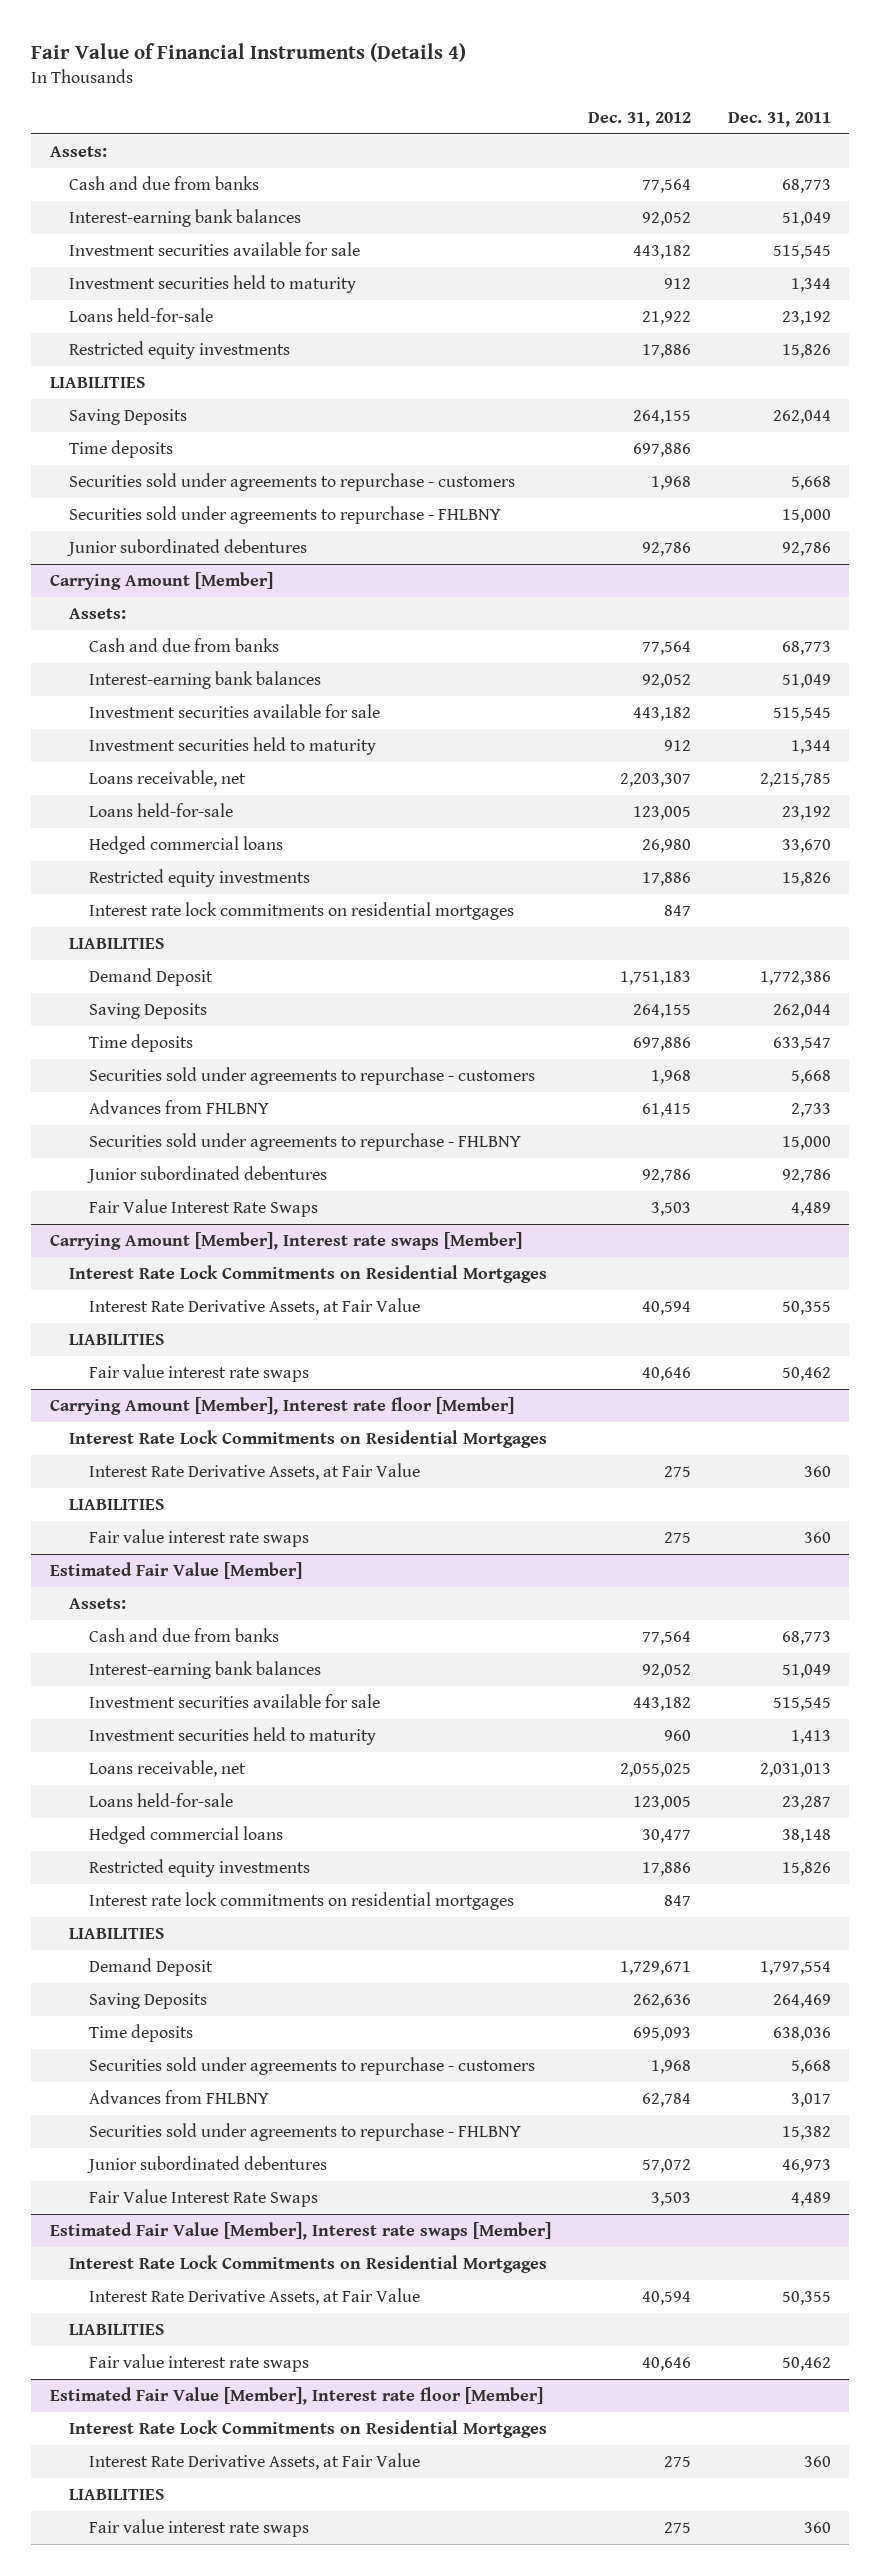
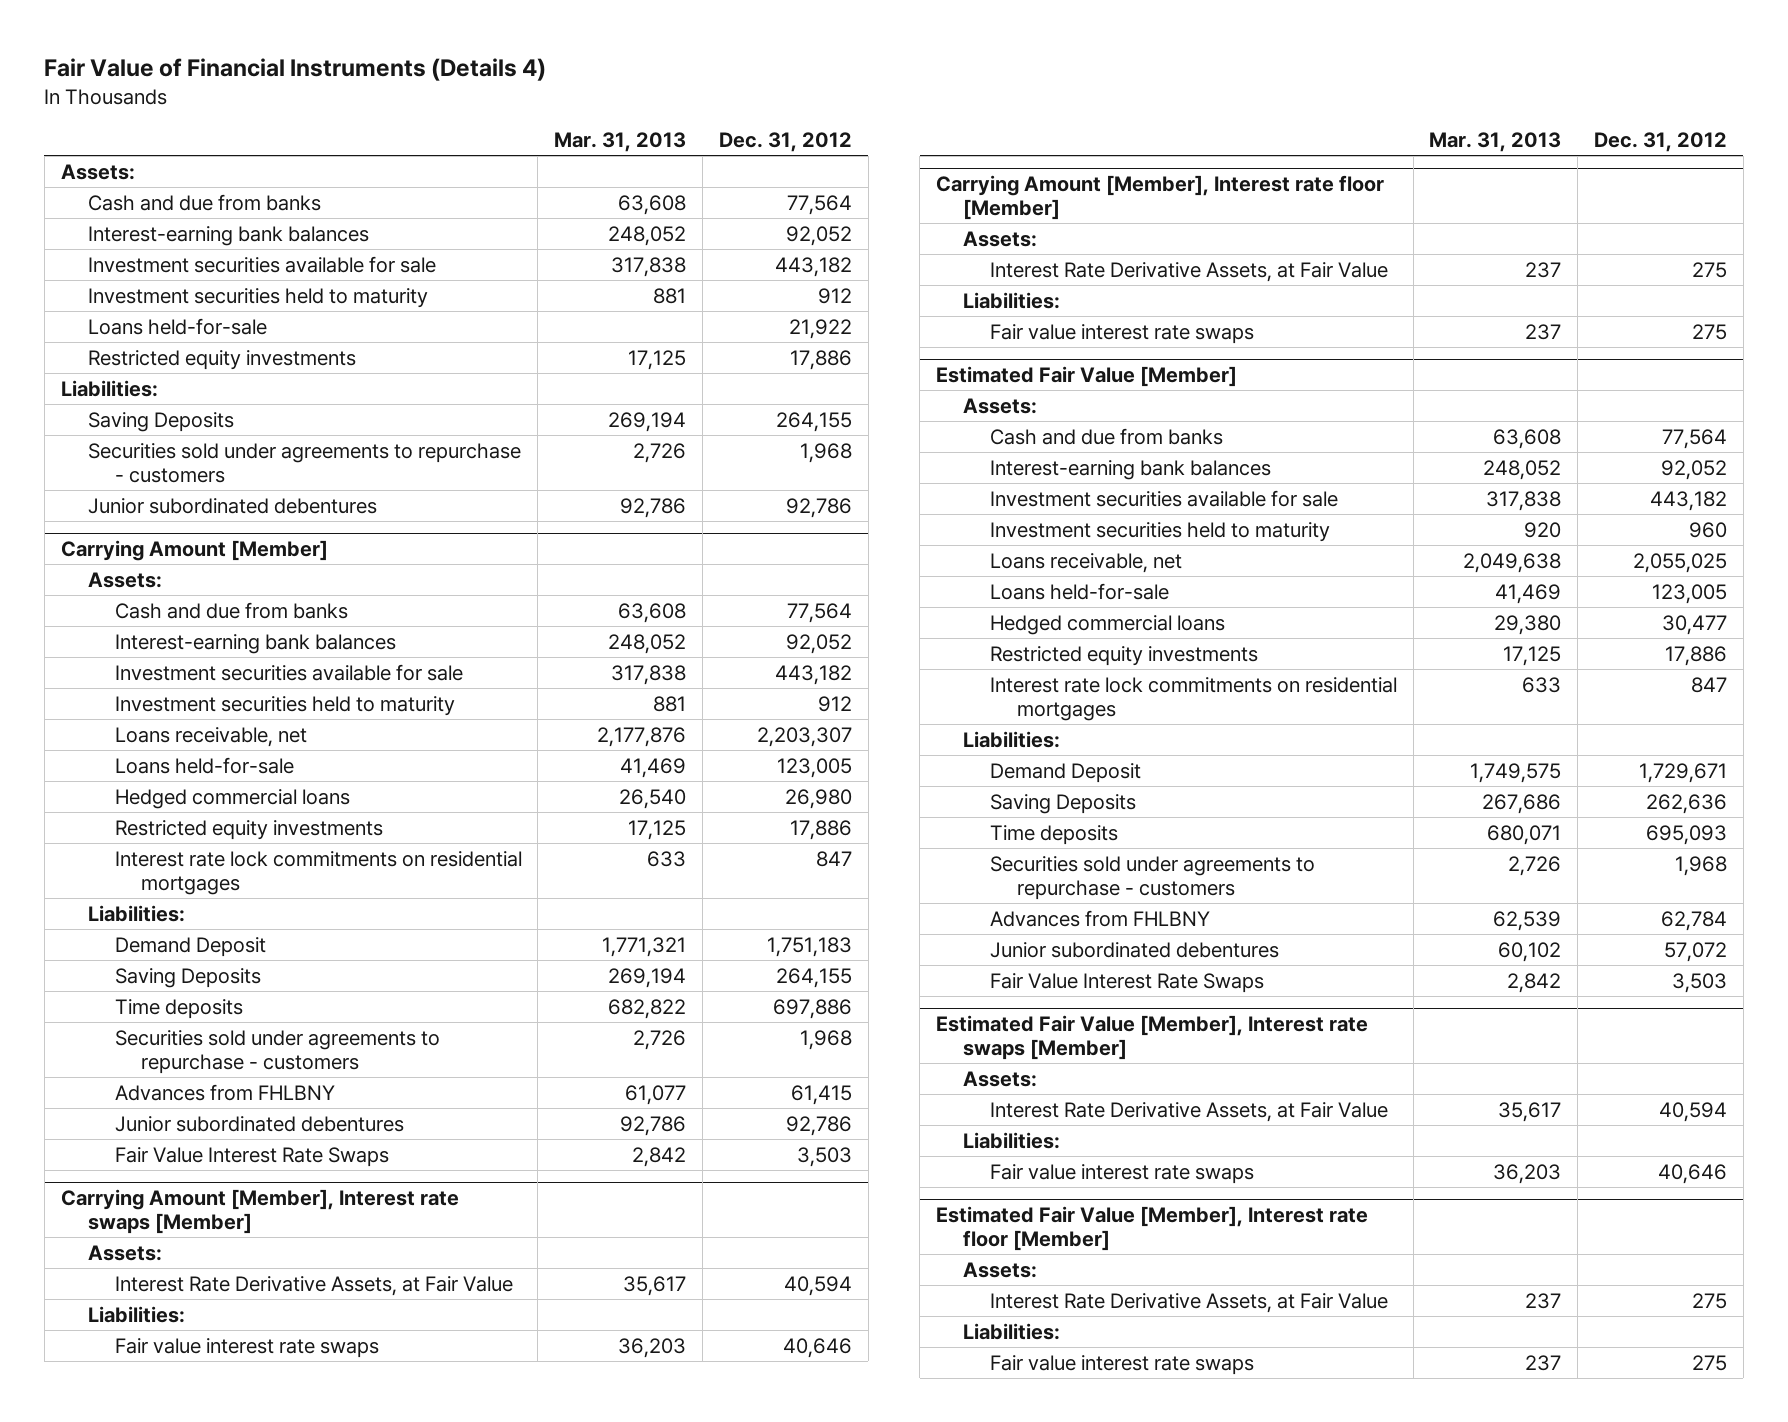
- | Dec. 31, 2012 | Dec. 31, 2011
+ | Mar. 31, 2013 | Dec. 31, 2012
- LIABILITIES
+ Liabilities:
- Time deposits | 697,886 |
- Securities sold under agreements to repurchase - FHLBNY | | 15,000
@ Carrying Amount [Member]
- LIABILITIES
+ Liabilities:
- Securities sold under agreements to repurchase - FHLBNY | | 15,000
@ Carrying Amount [Member], Interest rate swaps [Member]
- Interest Rate Lock Commitments on Residential Mortgages
+ Assets:
- LIABILITIES
+ Liabilities:
@ Carrying Amount [Member], Interest rate floor [Member]
- Interest Rate Lock Commitments on Residential Mortgages
+ Assets:
- LIABILITIES
+ Liabilities:
@ Estimated Fair Value [Member]
- LIABILITIES
+ Liabilities:
- Securities sold under agreements to repurchase - FHLBNY | | 15,382
@ Estimated Fair Value [Member], Interest rate swaps [Member]
- Interest Rate Lock Commitments on Residential Mortgages
+ Assets:
- LIABILITIES
+ Liabilities:
@ Estimated Fair Value [Member], Interest rate floor [Member]
- Interest Rate Lock Commitments on Residential Mortgages
+ Assets:
- LIABILITIES
+ Liabilities:

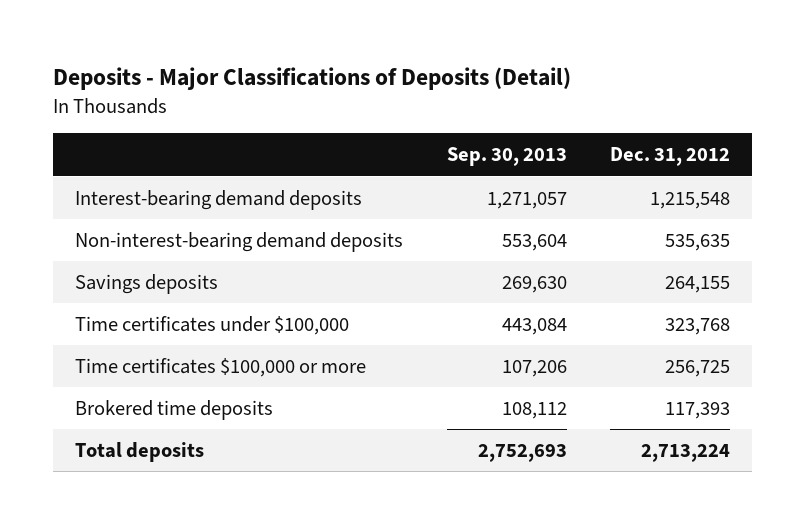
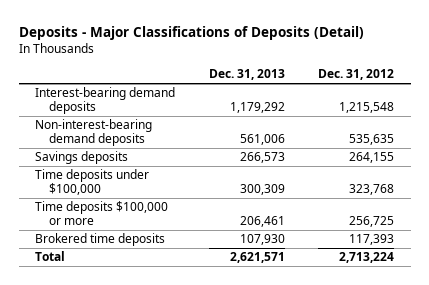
- | Sep. 30, 2013 | Dec. 31, 2012
+ | Dec. 31, 2013 | Dec. 31, 2012
- Time certificates under $100,000 | 443,084 | 323,768
- Time certificates $100,000 or more | 107,206 | 256,725
+ Time deposits under $100,000 | 300,309 | 323,768
+ Time deposits $100,000 or more | 206,461 | 256,725
- Total deposits | 2,752,693 | 2,713,224
+ Total | 2,621,571 | 2,713,224

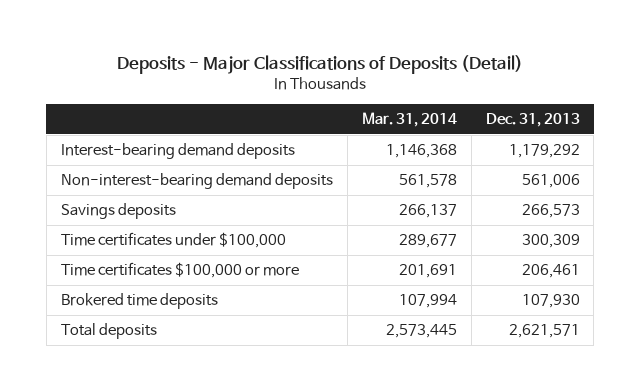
- | Dec. 31, 2013 | Dec. 31, 2012
+ | Mar. 31, 2014 | Dec. 31, 2013
- Time deposits under $100,000 | 300,309 | 323,768
- Time deposits $100,000 or more | 206,461 | 256,725
+ Time certificates under $100,000 | 289,677 | 300,309
+ Time certificates $100,000 or more | 201,691 | 206,461
- Total | 2,621,571 | 2,713,224
+ Total deposits | 2,573,445 | 2,621,571

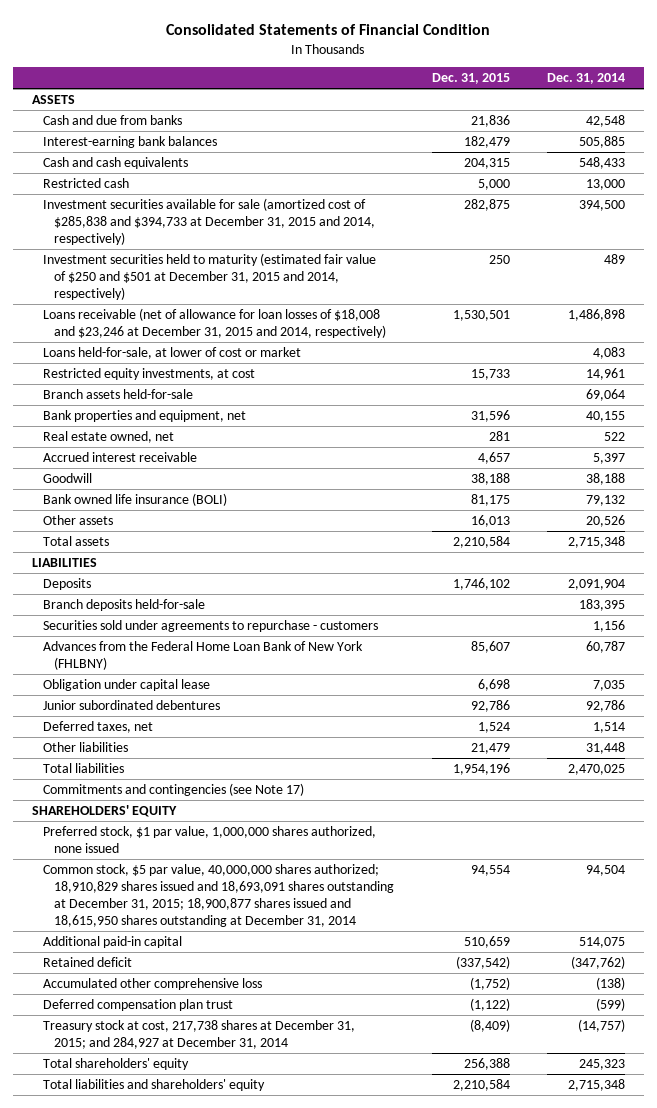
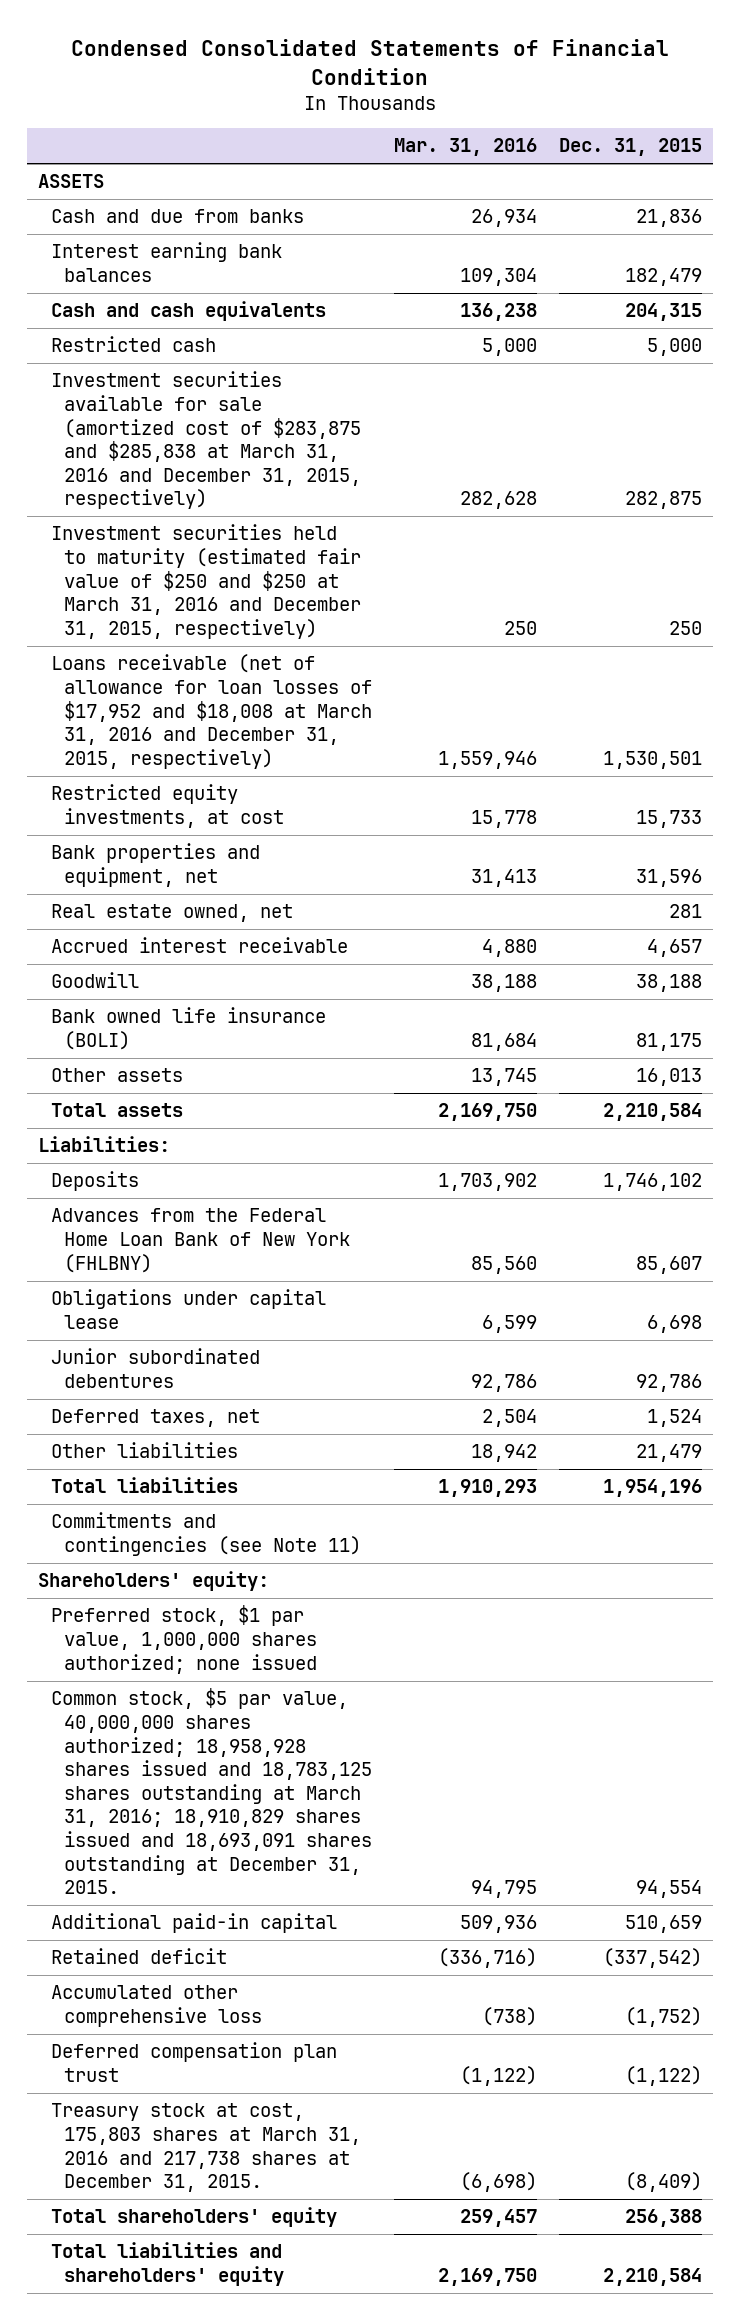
- Consolidated Statements of Financial Condition
+ Condensed Consolidated Statements of Financial Condition
- | Dec. 31, 2015 | Dec. 31, 2014
+ | Mar. 31, 2016 | Dec. 31, 2015
- Interest-earning bank balances | 182,479 | 505,885
+ Interest earning bank balances | 109,304 | 182,479
- Investment securities available for sale (amortized cost of $285,838 and $394,733 at December 31, 2015 and 2014, respectively) | 282,875 | 394,500
- Investment securities held to maturity (estimated fair value of $250 and $501 at December 31, 2015 and 2014, respectively) | 250 | 489
- Loans receivable (net of allowance for loan losses of $18,008 and $23,246 at December 31, 2015 and 2014, respectively) | 1,530,501 | 1,486,898
- Loans held-for-sale, at lower of cost or market | | 4,083
+ Investment securities available for sale (amortized cost of $283,875 and $285,838 at March 31, 2016 and December 31, 2015, respectively) | 282,628 | 282,875
+ Investment securities held to maturity (estimated fair value of $250 and $250 at March 31, 2016 and December 31, 2015, respectively) | 250 | 250
+ Loans receivable (net of allowance for loan losses of $17,952 and $18,008 at March 31, 2016 and December 31, 2015, respectively) | 1,559,946 | 1,530,501
- Branch assets held-for-sale | | 69,064
- LIABILITIES
+ Liabilities:
- Branch deposits held-for-sale | | 183,395
- Securities sold under agreements to repurchase - customers | | 1,156
- Obligation under capital lease | 6,698 | 7,035
+ Obligations under capital lease | 6,599 | 6,698
- Commitments and contingencies (see Note 17)
- SHAREHOLDERS' EQUITY
- Preferred stock, $1 par value, 1,000,000 shares authorized, none issued
- Common stock, $5 par value, 40,000,000 shares authorized; 18,910,829 shares issued and 18,693,091 shares outstanding at December 31, 2015; 18,900,877 shares issued and 18,615,950 shares outstanding at December 31, 2014 | 94,554 | 94,504
+ Commitments and contingencies (see Note 11)
+ Shareholders' equity:
+ Preferred stock, $1 par value, 1,000,000 shares authorized; none issued
+ Common stock, $5 par value, 40,000,000 shares authorized; 18,958,928 shares issued and 18,783,125 shares outstanding at March 31, 2016; 18,910,829 shares issued and 18,693,091 shares outstanding at December 31, 2015. | 94,795 | 94,554
- Treasury stock at cost, 217,738 shares at December 31, 2015; and 284,927 at December 31, 2014 | (8,409) | (14,757)
+ Treasury stock at cost, 175,803 shares at March 31, 2016 and 217,738 shares at December 31, 2015. | (6,698) | (8,409)

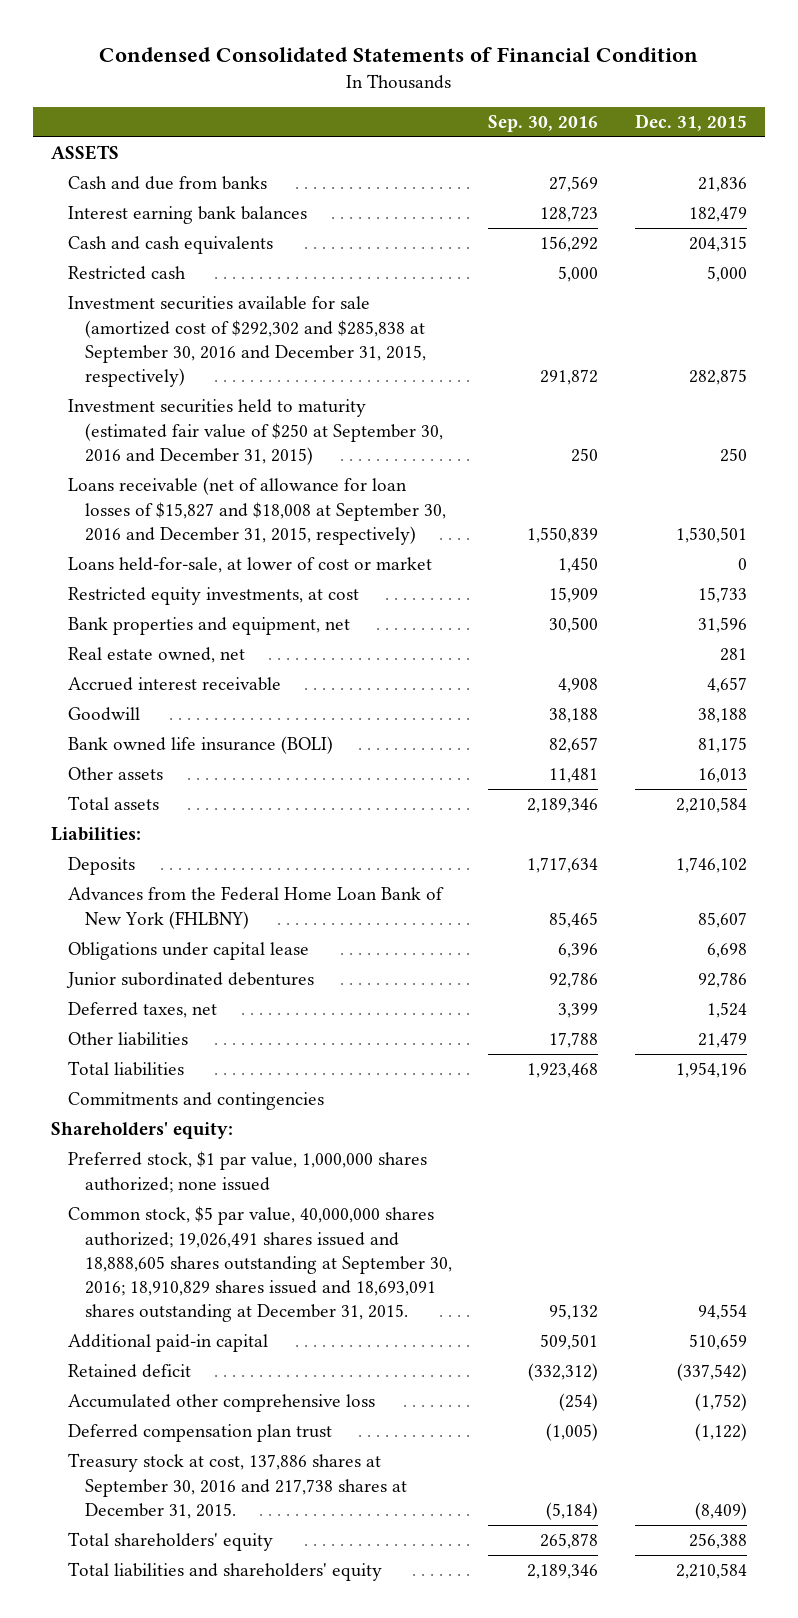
- | Mar. 31, 2016 | Dec. 31, 2015
+ | Sep. 30, 2016 | Dec. 31, 2015
- Investment securities available for sale (amortized cost of $283,875 and $285,838 at March 31, 2016 and December 31, 2015, respectively) | 282,628 | 282,875
- Investment securities held to maturity (estimated fair value of $250 and $250 at March 31, 2016 and December 31, 2015, respectively) | 250 | 250
- Loans receivable (net of allowance for loan losses of $17,952 and $18,008 at March 31, 2016 and December 31, 2015, respectively) | 1,559,946 | 1,530,501
+ Investment securities available for sale (amortized cost of $292,302 and $285,838 at September 30, 2016 and December 31, 2015, respectively) | 291,872 | 282,875
+ Investment securities held to maturity (estimated fair value of $250 at September 30, 2016 and December 31, 2015) | 250 | 250
+ Loans receivable (net of allowance for loan losses of $15,827 and $18,008 at September 30, 2016 and December 31, 2015, respectively) | 1,550,839 | 1,530,501
+ Loans held-for-sale, at lower of cost or market | 1,450 | 0
- Commitments and contingencies (see Note 11)
+ Commitments and contingencies
- Common stock, $5 par value, 40,000,000 shares authorized; 18,958,928 shares issued and 18,783,125 shares outstanding at March 31, 2016; 18,910,829 shares issued and 18,693,091 shares outstanding at December 31, 2015. | 94,795 | 94,554
+ Common stock, $5 par value, 40,000,000 shares authorized; 19,026,491 shares issued and 18,888,605 shares outstanding at September 30, 2016; 18,910,829 shares issued and 18,693,091 shares outstanding at December 31, 2015. | 95,132 | 94,554
- Treasury stock at cost, 175,803 shares at March 31, 2016 and 217,738 shares at December 31, 2015. | (6,698) | (8,409)
+ Treasury stock at cost, 137,886 shares at September 30, 2016 and 217,738 shares at December 31, 2015. | (5,184) | (8,409)

